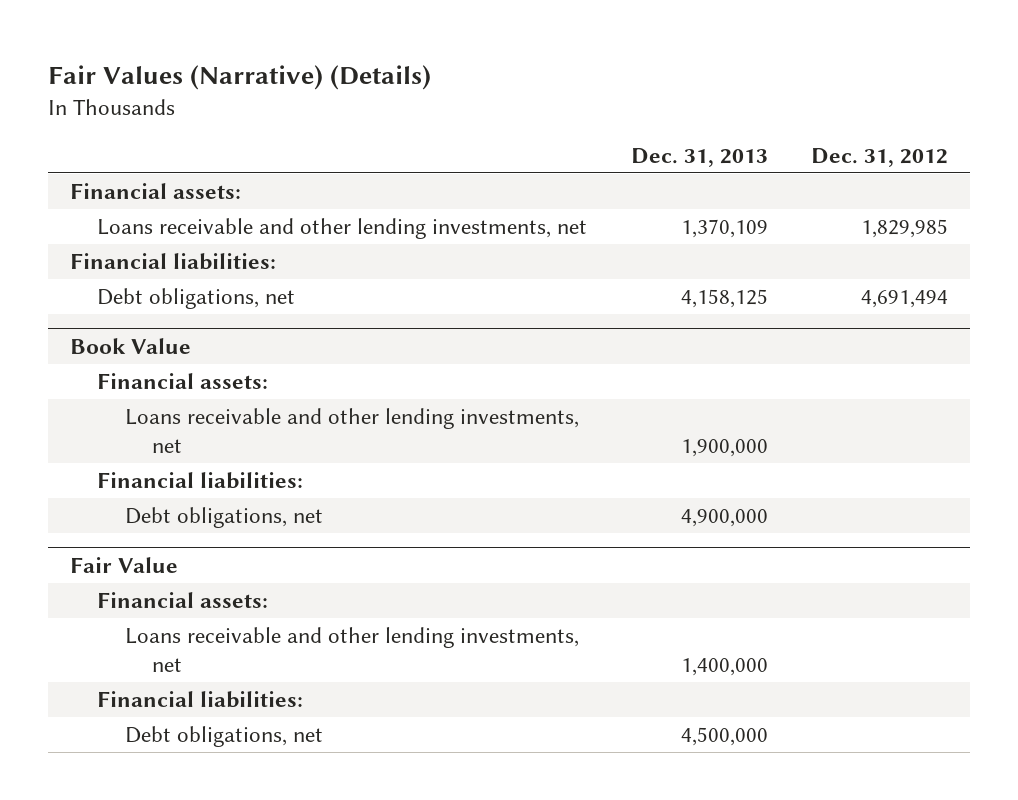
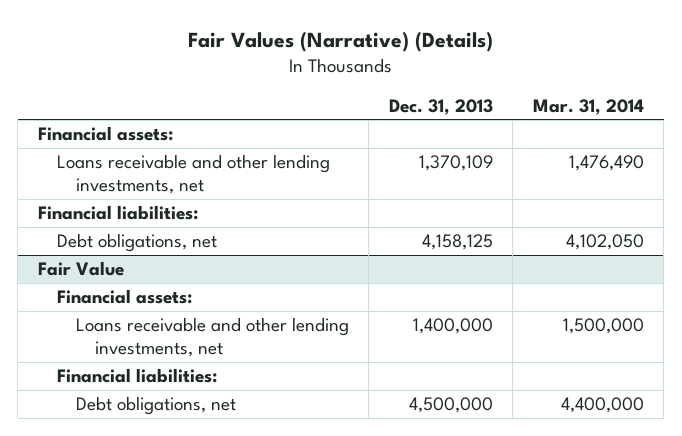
- | Dec. 31, 2013 | Dec. 31, 2012
+ | Dec. 31, 2013 | Mar. 31, 2014
- Book Value
- Financial assets:
- Loans receivable and other lending investments, net | 1,900,000 |
- Financial liabilities:
- Debt obligations, net | 4,900,000 |

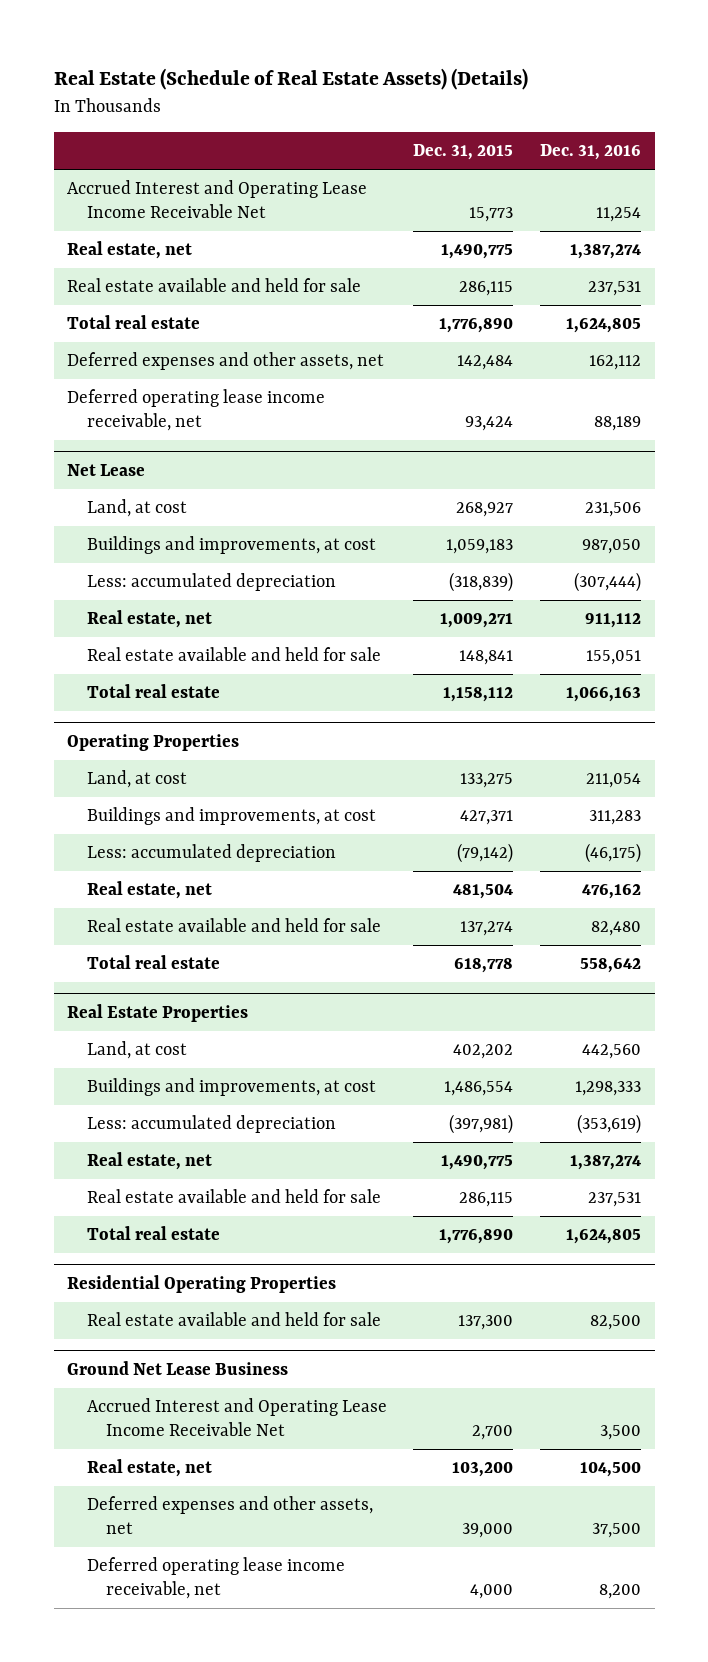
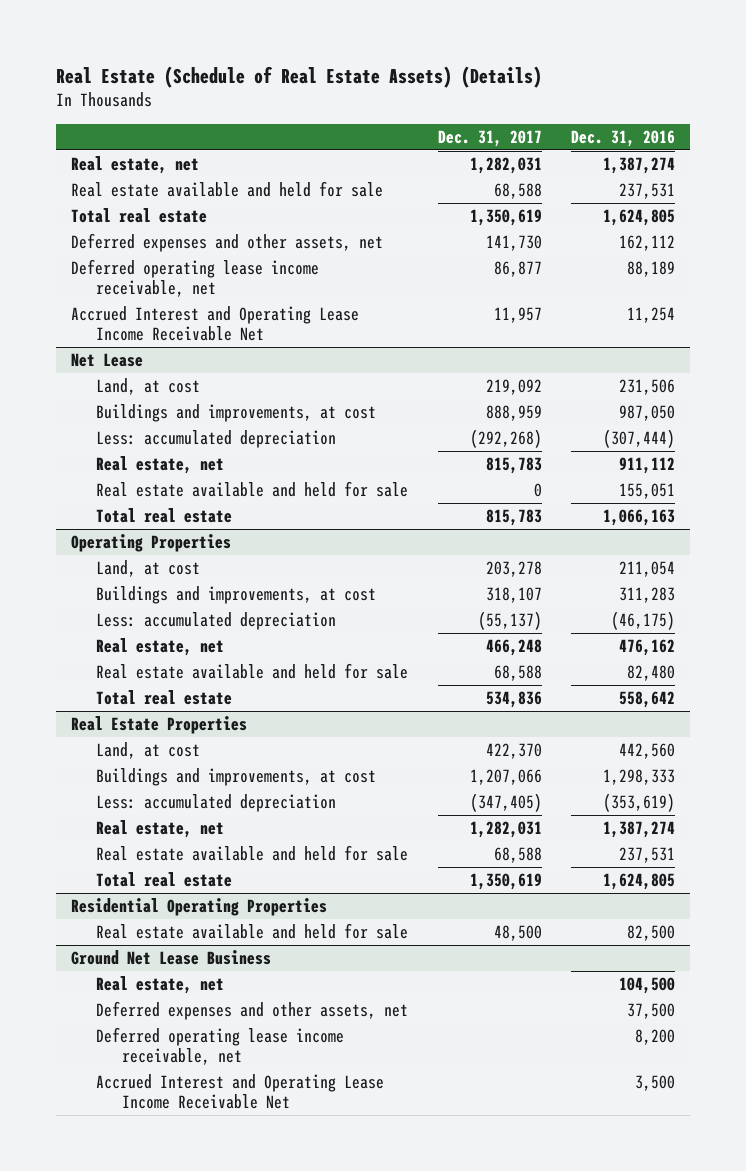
- | Dec. 31, 2015 | Dec. 31, 2016
+ | Dec. 31, 2017 | Dec. 31, 2016
moved down: Accrued Interest and Operating Lease Income Receivable Net | 11,957 | 11,254
@ Ground Net Lease Business
moved down: Accrued Interest and Operating Lease Income Receivable Net | | 3,500

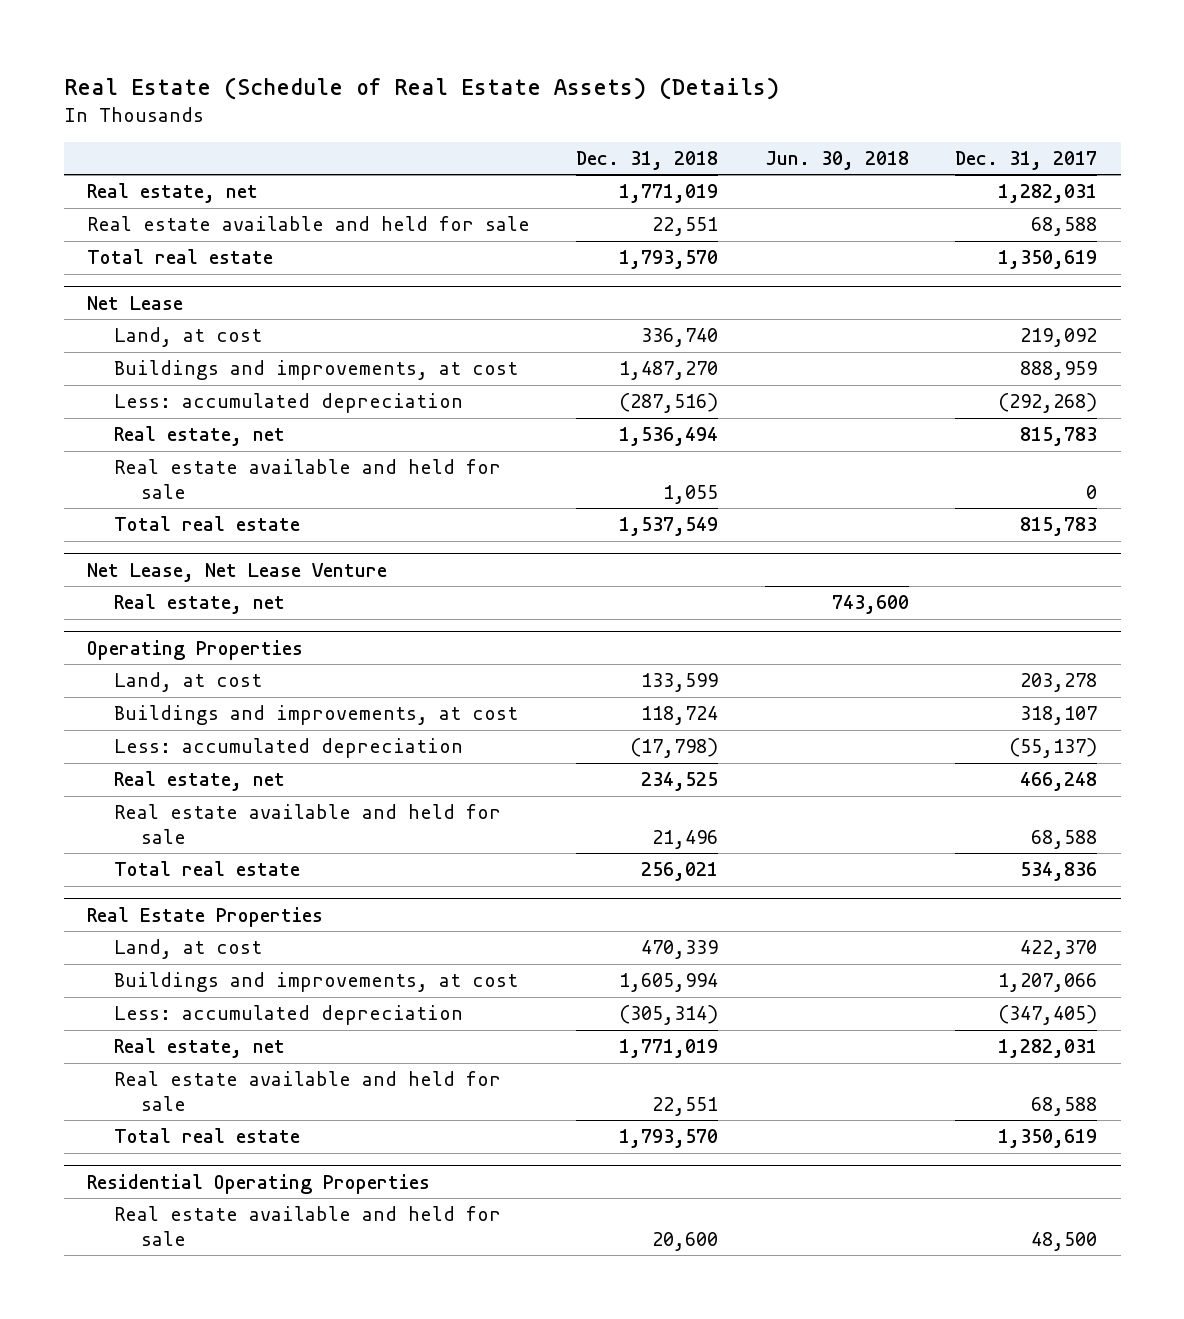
- | Dec. 31, 2017 | Dec. 31, 2016
+ | Dec. 31, 2018 | Jun. 30, 2018 | Dec. 31, 2017
- Deferred expenses and other assets, net | 141,730 | 162,112
- Deferred operating lease income receivable, net | 86,877 | 88,189
- Accrued Interest and Operating Lease Income Receivable Net | 11,957 | 11,254
+ Net Lease, Net Lease Venture
+ Real estate, net | | 743,600 |
- Ground Net Lease Business
- Real estate, net | | 104,500
- Deferred expenses and other assets, net | | 37,500
- Deferred operating lease income receivable, net | | 8,200
- Accrued Interest and Operating Lease Income Receivable Net | | 3,500

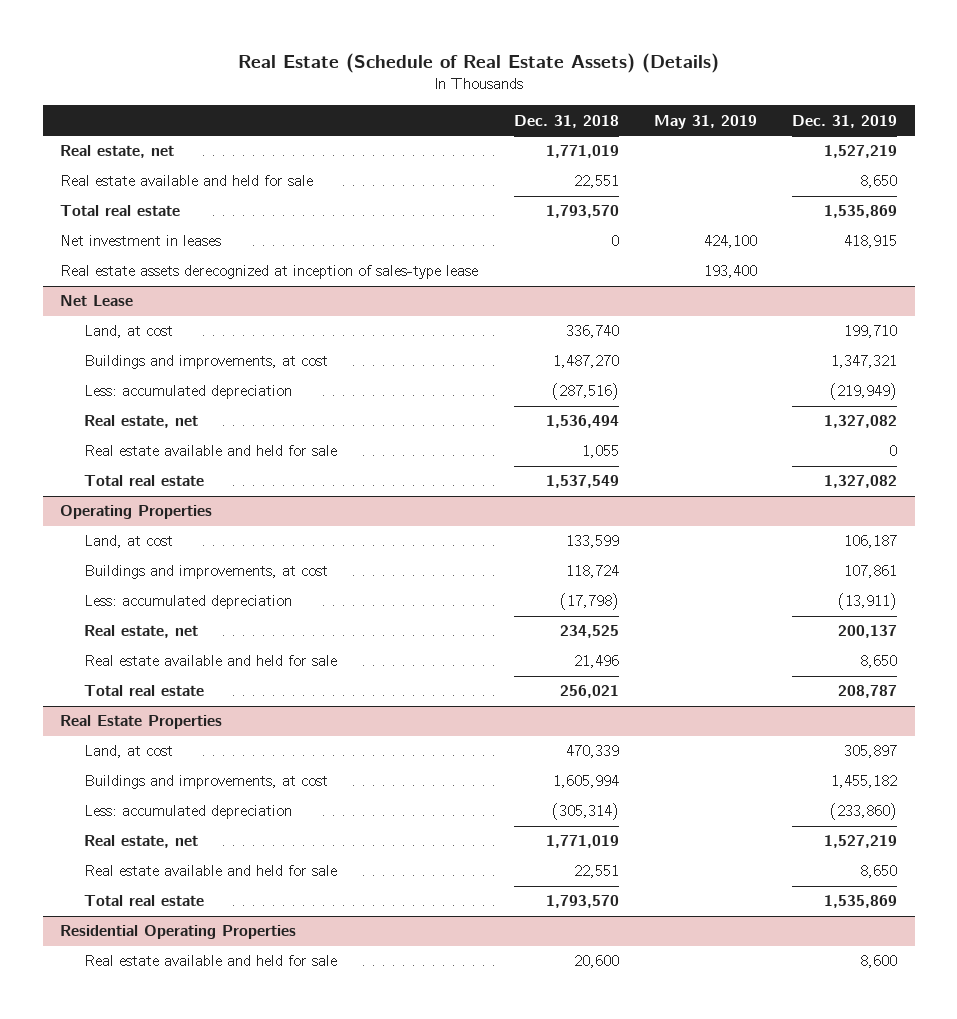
- | Dec. 31, 2018 | Jun. 30, 2018 | Dec. 31, 2017
+ | Dec. 31, 2018 | May 31, 2019 | Dec. 31, 2019
+ Net investment in leases | 0 | 424,100 | 418,915
+ Real estate assets derecognized at inception of sales-type lease | | 193,400 |
- Net Lease, Net Lease Venture
- Real estate, net | | 743,600 |

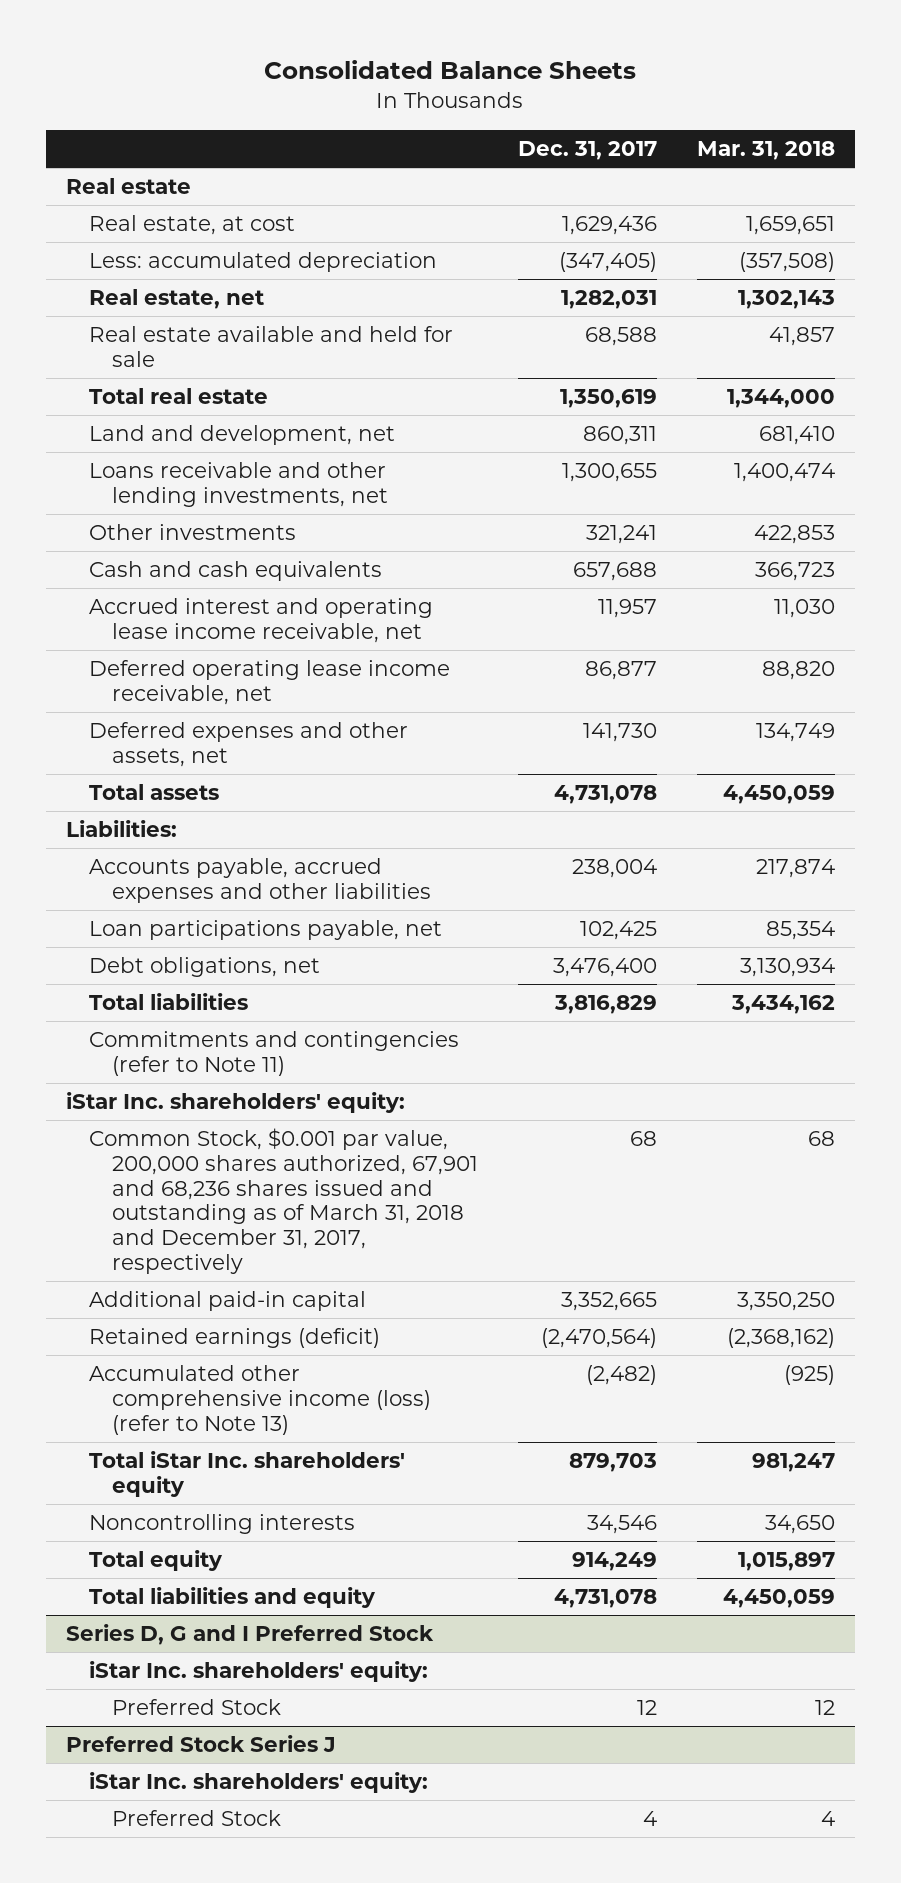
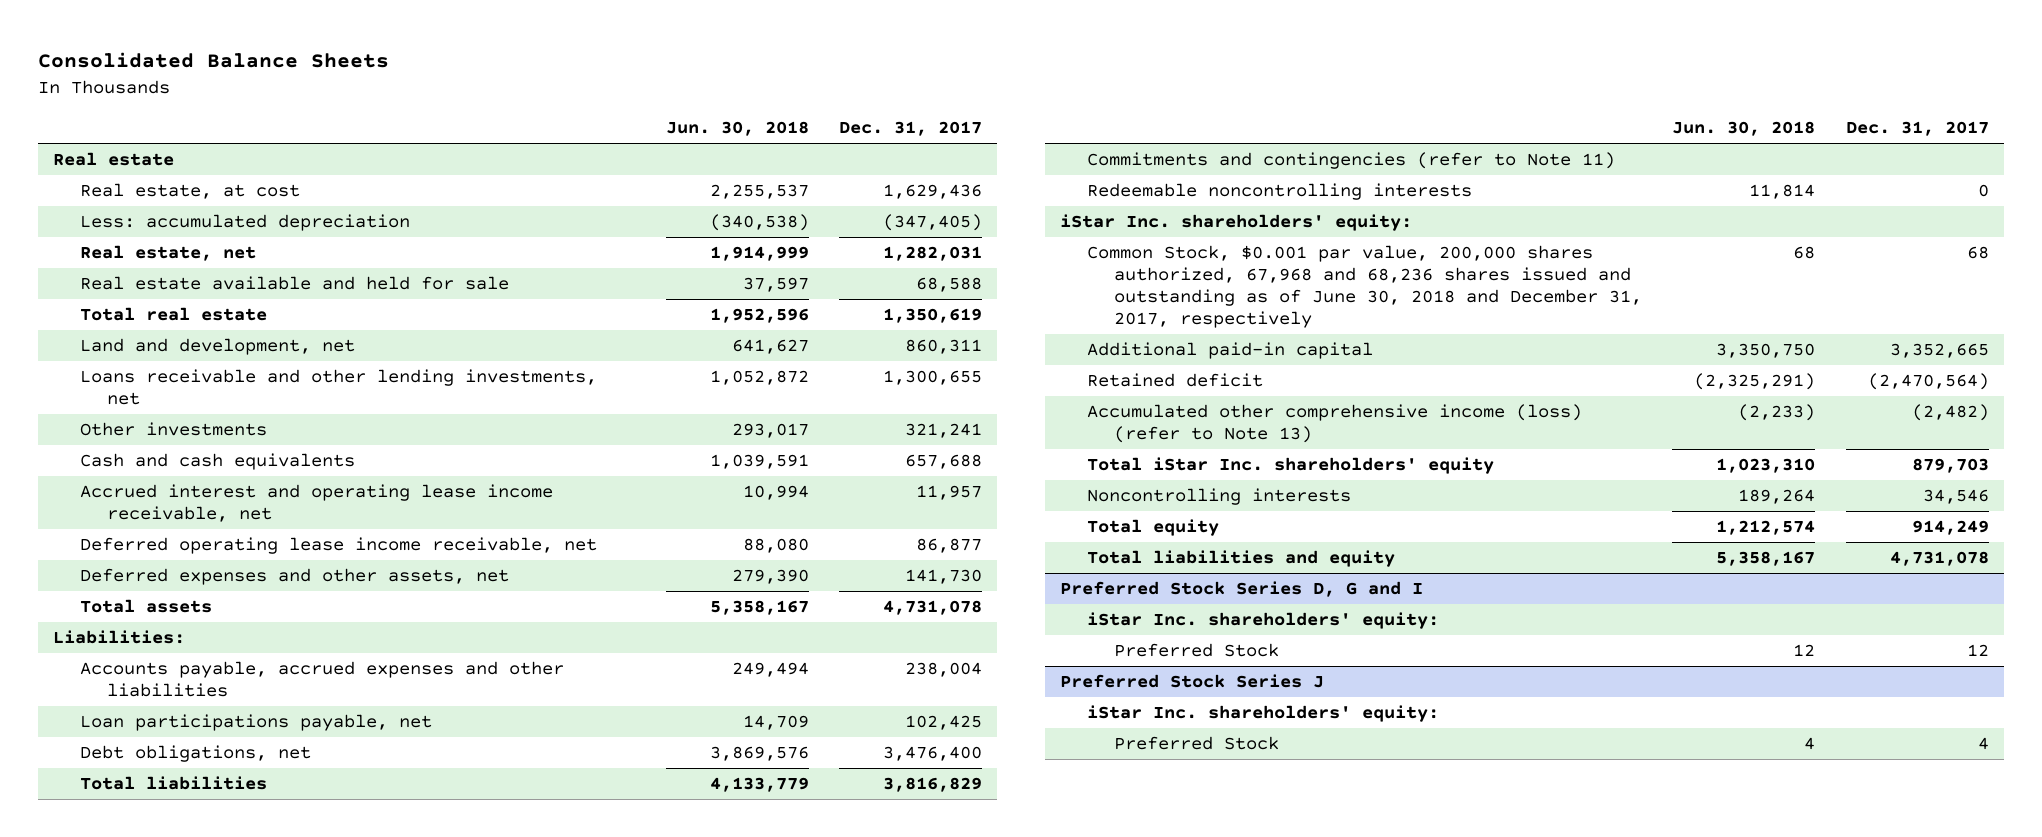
- | Dec. 31, 2017 | Mar. 31, 2018
+ | Jun. 30, 2018 | Dec. 31, 2017
+ Redeemable noncontrolling interests | 11,814 | 0
- Common Stock, $0.001 par value, 200,000 shares authorized, 67,901 and 68,236 shares issued and outstanding as of March 31, 2018 and December 31, 2017, respectively | 68 | 68
+ Common Stock, $0.001 par value, 200,000 shares authorized, 67,968 and 68,236 shares issued and outstanding as of June 30, 2018 and December 31, 2017, respectively | 68 | 68
- Retained earnings (deficit) | (2,470,564) | (2,368,162)
+ Retained deficit | (2,325,291) | (2,470,564)
- Series D, G and I Preferred Stock
+ Preferred Stock Series D, G and I

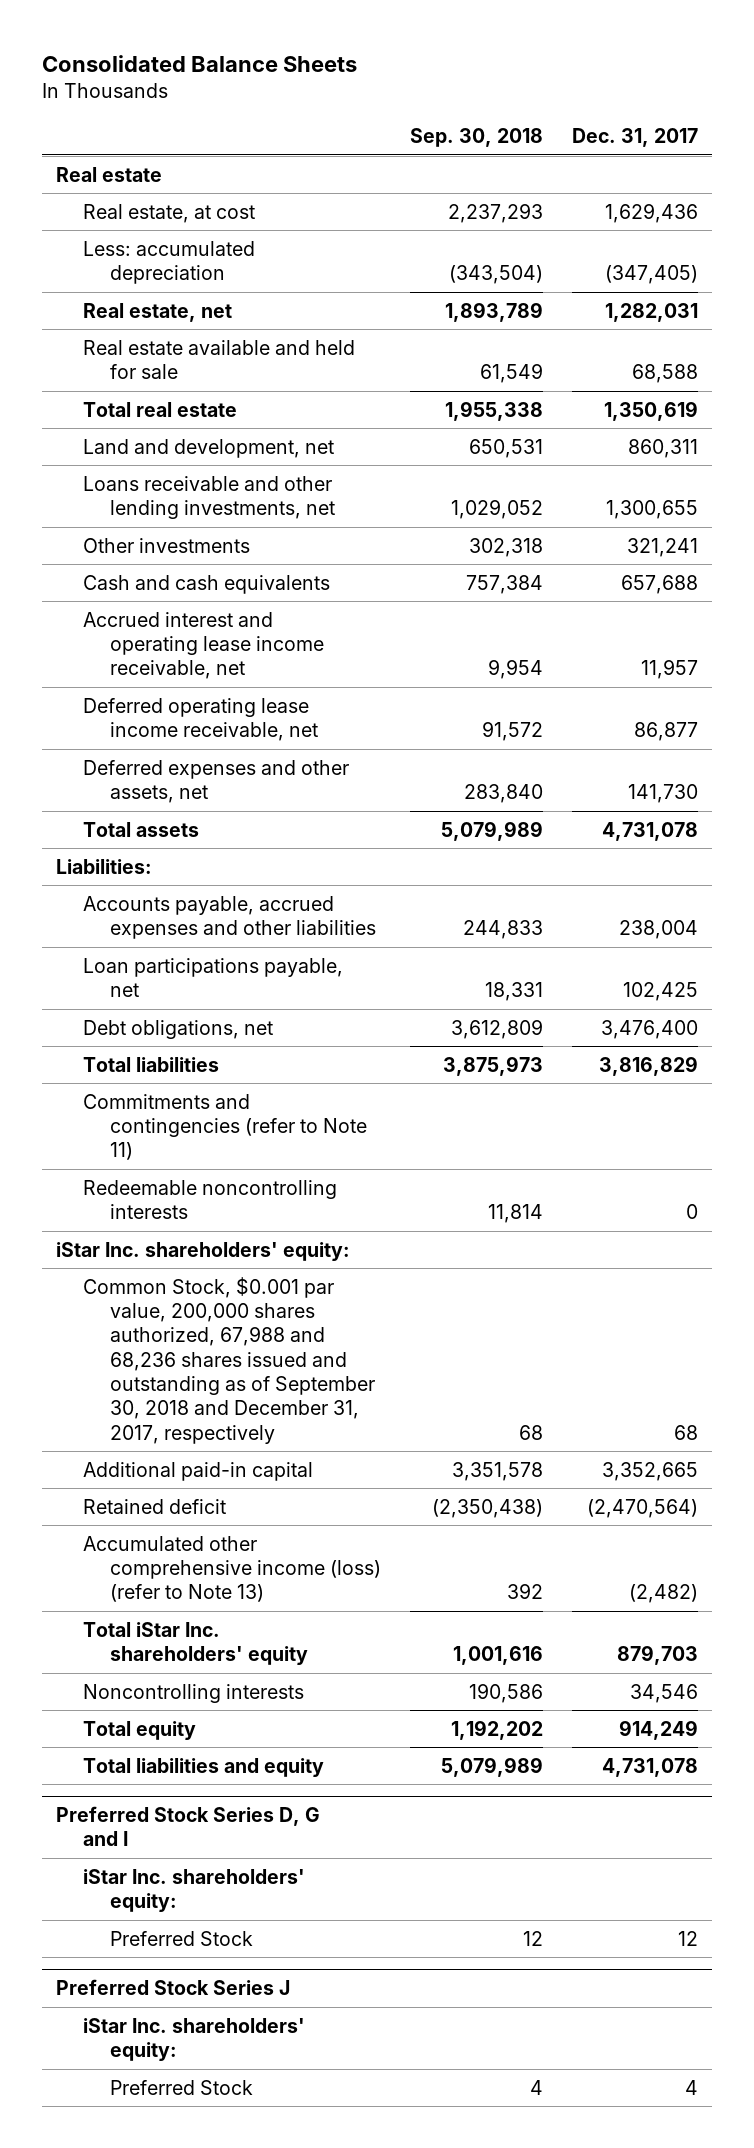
- | Jun. 30, 2018 | Dec. 31, 2017
+ | Sep. 30, 2018 | Dec. 31, 2017
- Common Stock, $0.001 par value, 200,000 shares authorized, 67,968 and 68,236 shares issued and outstanding as of June 30, 2018 and December 31, 2017, respectively | 68 | 68
+ Common Stock, $0.001 par value, 200,000 shares authorized, 67,988 and 68,236 shares issued and outstanding as of September 30, 2018 and December 31, 2017, respectively | 68 | 68

